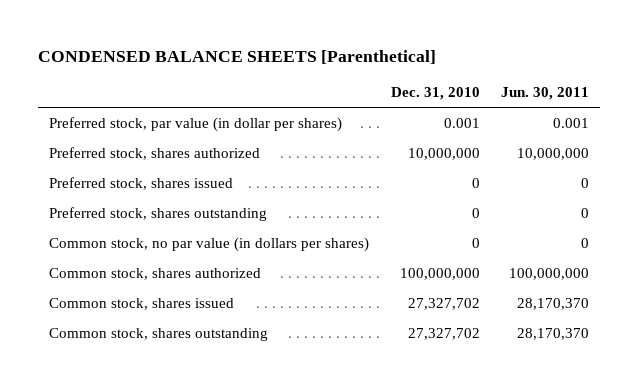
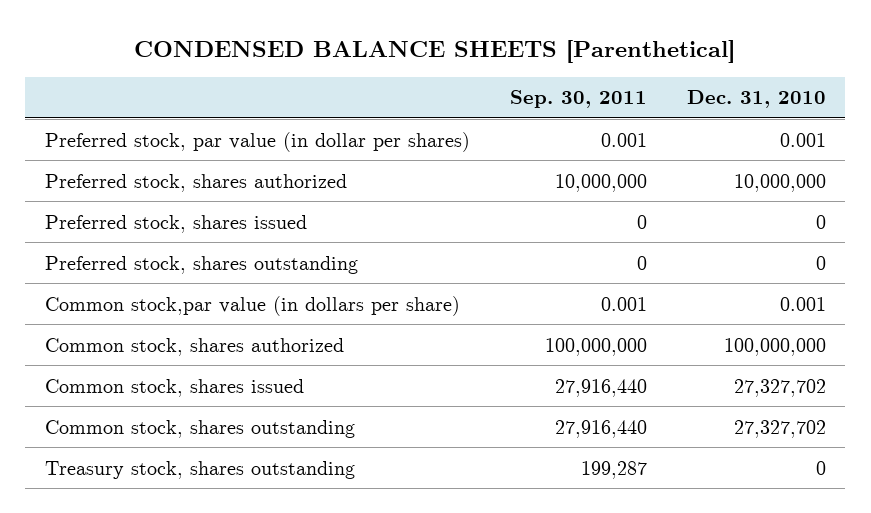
- | Dec. 31, 2010 | Jun. 30, 2011
+ | Sep. 30, 2011 | Dec. 31, 2010
- Common stock, no par value (in dollars per shares) | 0 | 0
+ Common stock,par value (in dollars per share) | 0.001 | 0.001
+ Treasury stock, shares outstanding | 199,287 | 0

